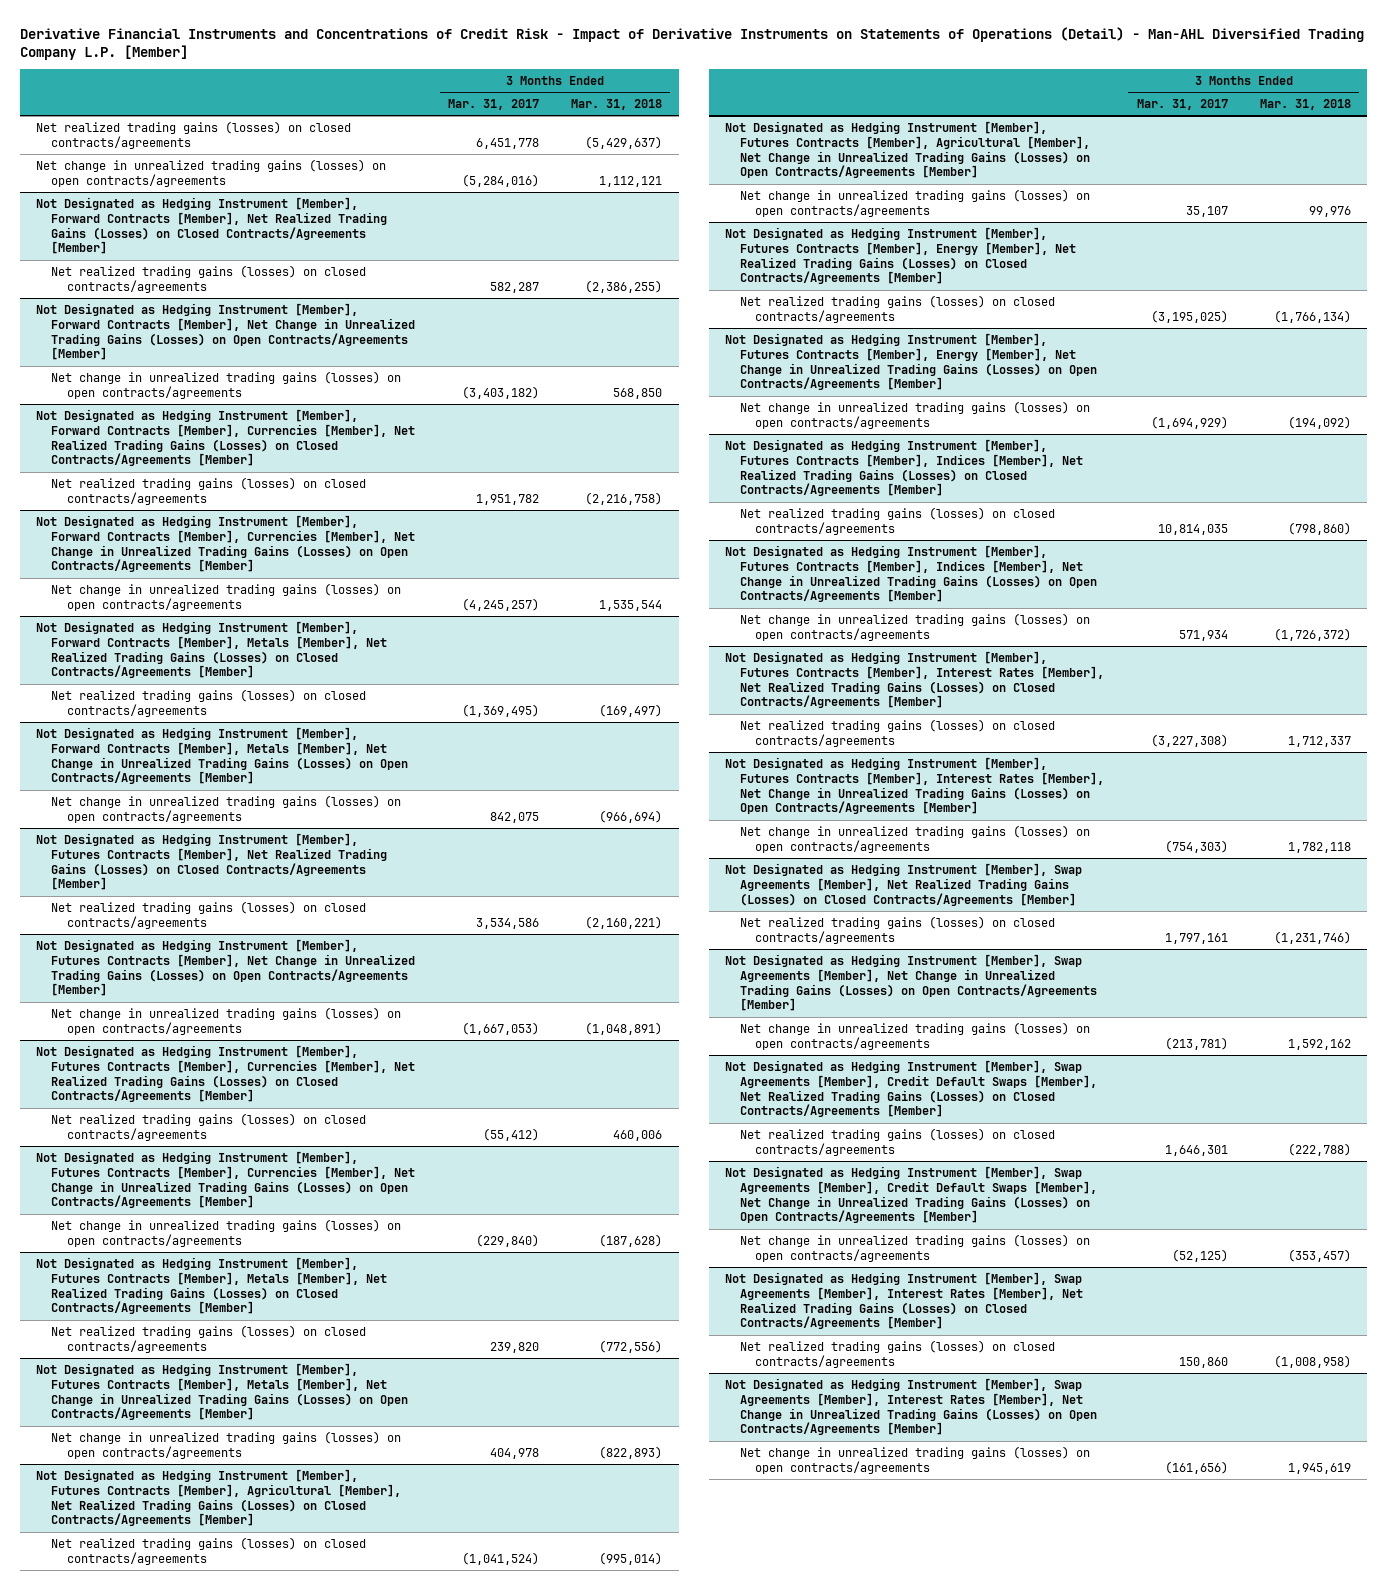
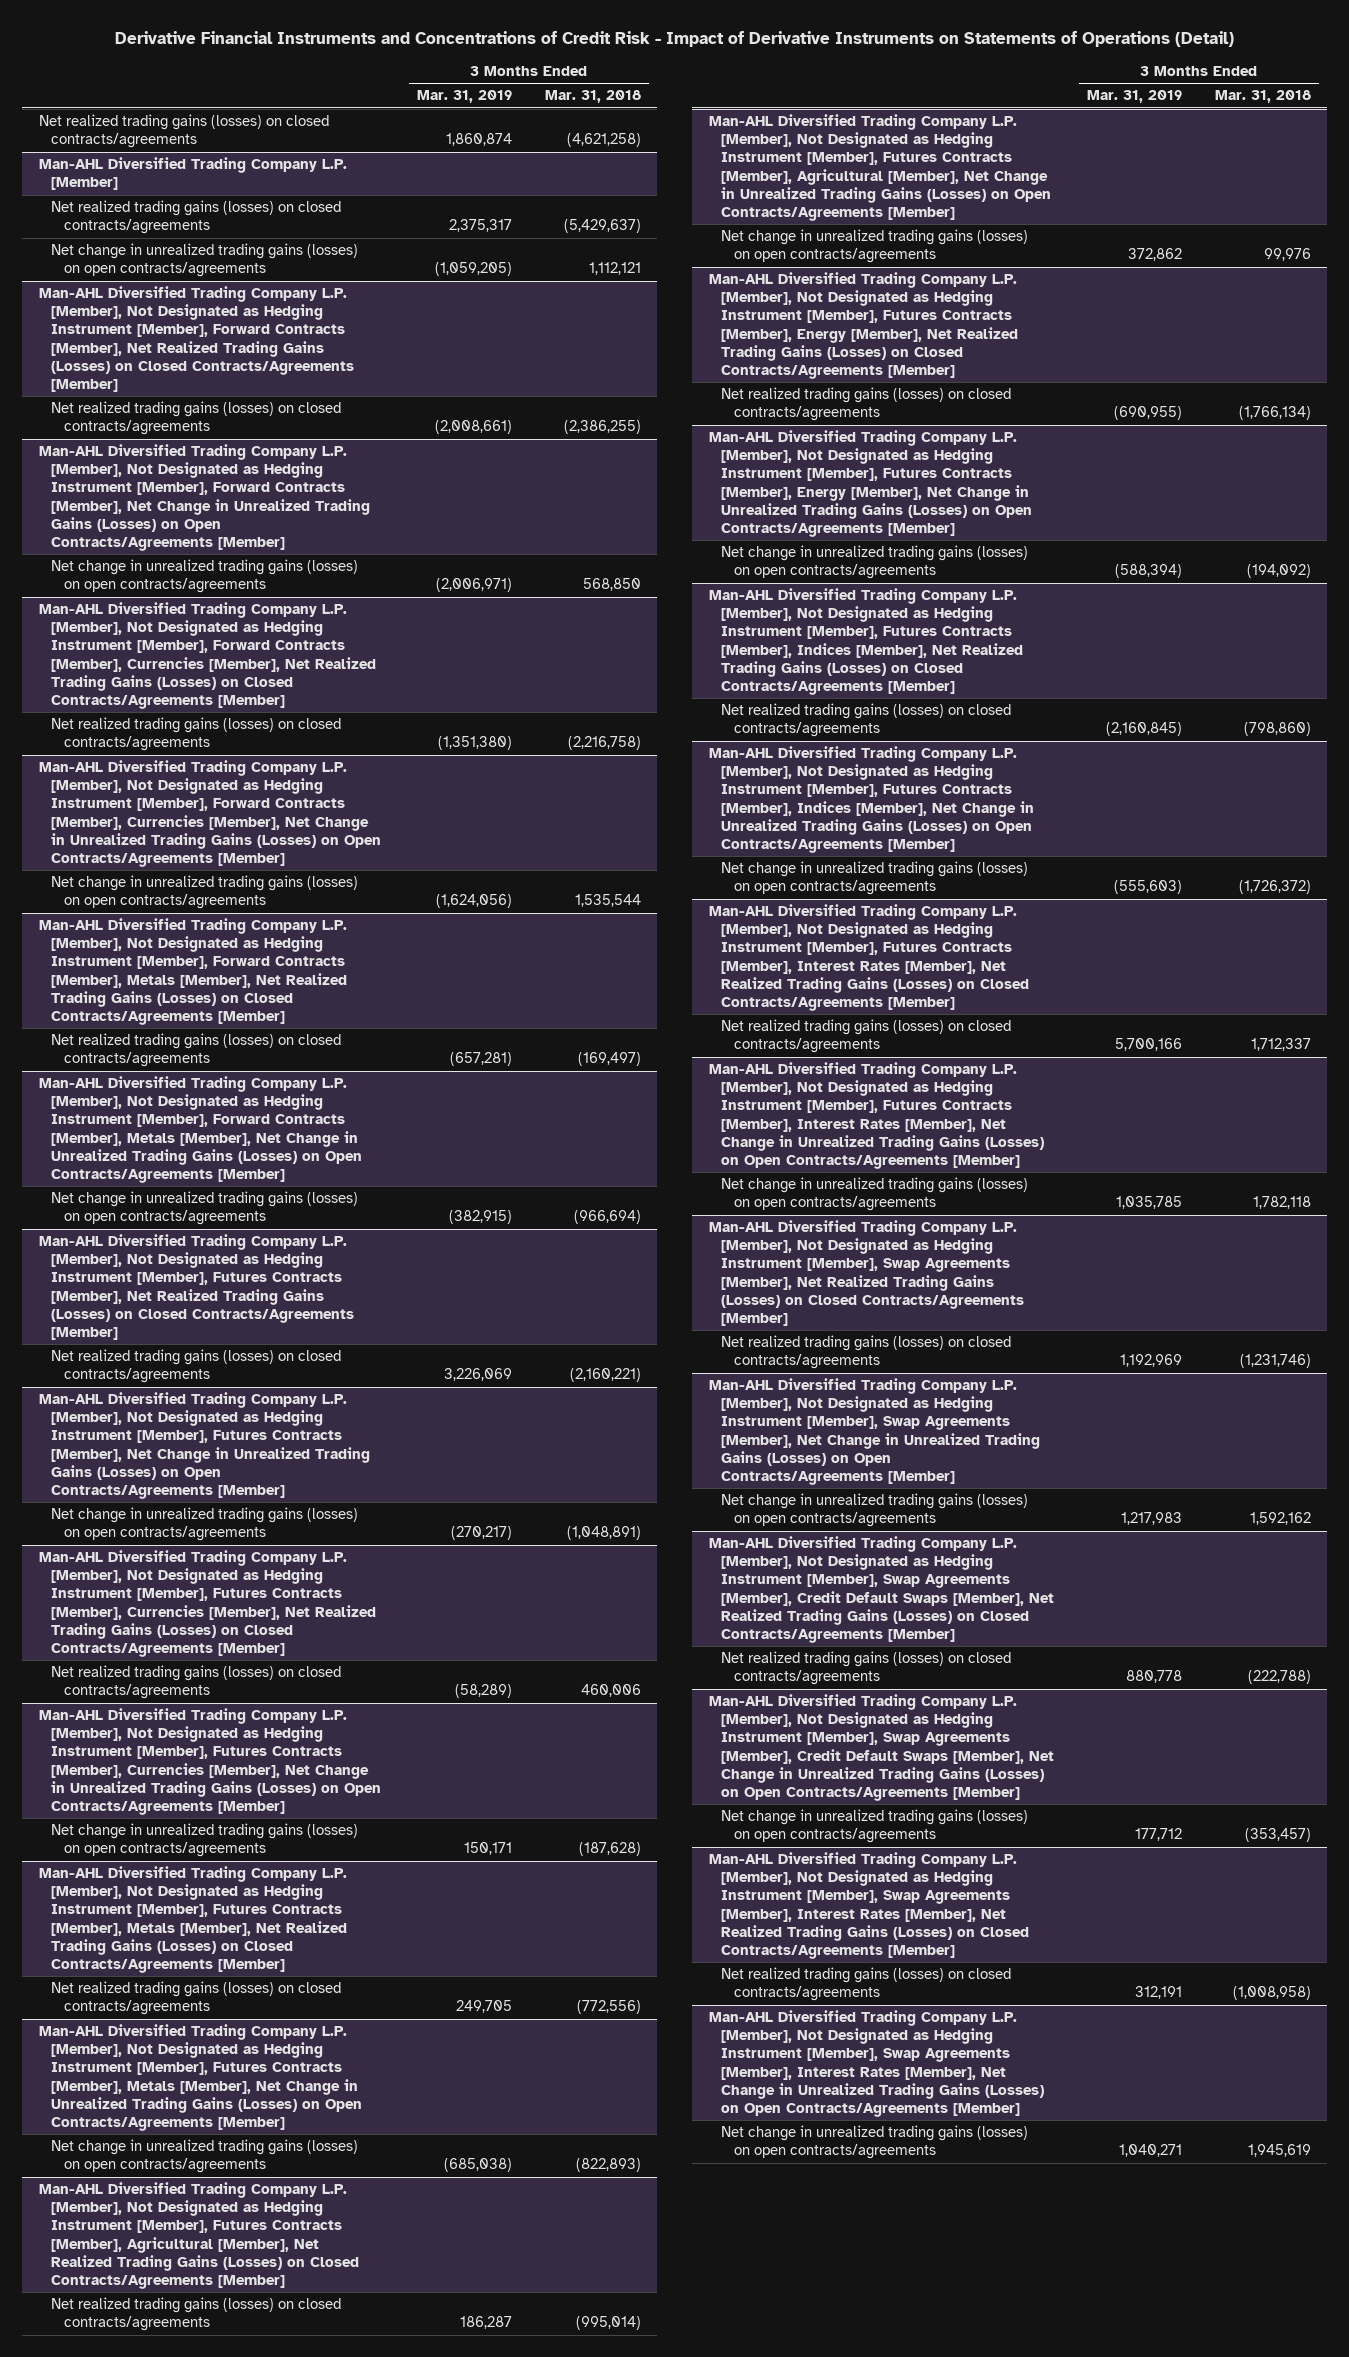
- Derivative Financial Instruments and Concentrations of Credit Risk - Impact of Derivative Instruments on Statements of Operations (Detail) - Man-AHL Diversified Trading Company L.P. [Member]
+ Derivative Financial Instruments and Concentrations of Credit Risk - Impact of Derivative Instruments on Statements of Operations (Detail)
- | 3 Months Ended Mar. 31, 2017 | 3 Months Ended Mar. 31, 2018
+ | 3 Months Ended Mar. 31, 2019 | 3 Months Ended Mar. 31, 2018
+ Net realized trading gains (losses) on closed contracts/agreements | 1,860,874 | (4,621,258)
+ Man-AHL Diversified Trading Company L.P. [Member]
- Not Designated as Hedging Instrument [Member], Forward Contracts [Member], Net Realized Trading Gains (Losses) on Closed Contracts/Agreements [Member]
+ Man-AHL Diversified Trading Company L.P. [Member], Not Designated as Hedging Instrument [Member], Forward Contracts [Member], Net Realized Trading Gains (Losses) on Closed Contracts/Agreements [Member]
- Not Designated as Hedging Instrument [Member], Forward Contracts [Member], Net Change in Unrealized Trading Gains (Losses) on Open Contracts/Agreements [Member]
+ Man-AHL Diversified Trading Company L.P. [Member], Not Designated as Hedging Instrument [Member], Forward Contracts [Member], Net Change in Unrealized Trading Gains (Losses) on Open Contracts/Agreements [Member]
- Not Designated as Hedging Instrument [Member], Forward Contracts [Member], Currencies [Member], Net Realized Trading Gains (Losses) on Closed Contracts/Agreements [Member]
+ Man-AHL Diversified Trading Company L.P. [Member], Not Designated as Hedging Instrument [Member], Forward Contracts [Member], Currencies [Member], Net Realized Trading Gains (Losses) on Closed Contracts/Agreements [Member]
- Not Designated as Hedging Instrument [Member], Forward Contracts [Member], Currencies [Member], Net Change in Unrealized Trading Gains (Losses) on Open Contracts/Agreements [Member]
+ Man-AHL Diversified Trading Company L.P. [Member], Not Designated as Hedging Instrument [Member], Forward Contracts [Member], Currencies [Member], Net Change in Unrealized Trading Gains (Losses) on Open Contracts/Agreements [Member]
- Not Designated as Hedging Instrument [Member], Forward Contracts [Member], Metals [Member], Net Realized Trading Gains (Losses) on Closed Contracts/Agreements [Member]
+ Man-AHL Diversified Trading Company L.P. [Member], Not Designated as Hedging Instrument [Member], Forward Contracts [Member], Metals [Member], Net Realized Trading Gains (Losses) on Closed Contracts/Agreements [Member]
- Not Designated as Hedging Instrument [Member], Forward Contracts [Member], Metals [Member], Net Change in Unrealized Trading Gains (Losses) on Open Contracts/Agreements [Member]
+ Man-AHL Diversified Trading Company L.P. [Member], Not Designated as Hedging Instrument [Member], Forward Contracts [Member], Metals [Member], Net Change in Unrealized Trading Gains (Losses) on Open Contracts/Agreements [Member]
- Not Designated as Hedging Instrument [Member], Futures Contracts [Member], Net Realized Trading Gains (Losses) on Closed Contracts/Agreements [Member]
+ Man-AHL Diversified Trading Company L.P. [Member], Not Designated as Hedging Instrument [Member], Futures Contracts [Member], Net Realized Trading Gains (Losses) on Closed Contracts/Agreements [Member]
- Not Designated as Hedging Instrument [Member], Futures Contracts [Member], Net Change in Unrealized Trading Gains (Losses) on Open Contracts/Agreements [Member]
+ Man-AHL Diversified Trading Company L.P. [Member], Not Designated as Hedging Instrument [Member], Futures Contracts [Member], Net Change in Unrealized Trading Gains (Losses) on Open Contracts/Agreements [Member]
- Not Designated as Hedging Instrument [Member], Futures Contracts [Member], Currencies [Member], Net Realized Trading Gains (Losses) on Closed Contracts/Agreements [Member]
+ Man-AHL Diversified Trading Company L.P. [Member], Not Designated as Hedging Instrument [Member], Futures Contracts [Member], Currencies [Member], Net Realized Trading Gains (Losses) on Closed Contracts/Agreements [Member]
- Not Designated as Hedging Instrument [Member], Futures Contracts [Member], Currencies [Member], Net Change in Unrealized Trading Gains (Losses) on Open Contracts/Agreements [Member]
+ Man-AHL Diversified Trading Company L.P. [Member], Not Designated as Hedging Instrument [Member], Futures Contracts [Member], Currencies [Member], Net Change in Unrealized Trading Gains (Losses) on Open Contracts/Agreements [Member]
- Not Designated as Hedging Instrument [Member], Futures Contracts [Member], Metals [Member], Net Realized Trading Gains (Losses) on Closed Contracts/Agreements [Member]
+ Man-AHL Diversified Trading Company L.P. [Member], Not Designated as Hedging Instrument [Member], Futures Contracts [Member], Metals [Member], Net Realized Trading Gains (Losses) on Closed Contracts/Agreements [Member]
- Not Designated as Hedging Instrument [Member], Futures Contracts [Member], Metals [Member], Net Change in Unrealized Trading Gains (Losses) on Open Contracts/Agreements [Member]
+ Man-AHL Diversified Trading Company L.P. [Member], Not Designated as Hedging Instrument [Member], Futures Contracts [Member], Metals [Member], Net Change in Unrealized Trading Gains (Losses) on Open Contracts/Agreements [Member]
- Not Designated as Hedging Instrument [Member], Futures Contracts [Member], Agricultural [Member], Net Realized Trading Gains (Losses) on Closed Contracts/Agreements [Member]
+ Man-AHL Diversified Trading Company L.P. [Member], Not Designated as Hedging Instrument [Member], Futures Contracts [Member], Agricultural [Member], Net Realized Trading Gains (Losses) on Closed Contracts/Agreements [Member]
- Not Designated as Hedging Instrument [Member], Futures Contracts [Member], Agricultural [Member], Net Change in Unrealized Trading Gains (Losses) on Open Contracts/Agreements [Member]
+ Man-AHL Diversified Trading Company L.P. [Member], Not Designated as Hedging Instrument [Member], Futures Contracts [Member], Agricultural [Member], Net Change in Unrealized Trading Gains (Losses) on Open Contracts/Agreements [Member]
- Not Designated as Hedging Instrument [Member], Futures Contracts [Member], Energy [Member], Net Realized Trading Gains (Losses) on Closed Contracts/Agreements [Member]
+ Man-AHL Diversified Trading Company L.P. [Member], Not Designated as Hedging Instrument [Member], Futures Contracts [Member], Energy [Member], Net Realized Trading Gains (Losses) on Closed Contracts/Agreements [Member]
- Not Designated as Hedging Instrument [Member], Futures Contracts [Member], Energy [Member], Net Change in Unrealized Trading Gains (Losses) on Open Contracts/Agreements [Member]
+ Man-AHL Diversified Trading Company L.P. [Member], Not Designated as Hedging Instrument [Member], Futures Contracts [Member], Energy [Member], Net Change in Unrealized Trading Gains (Losses) on Open Contracts/Agreements [Member]
- Not Designated as Hedging Instrument [Member], Futures Contracts [Member], Indices [Member], Net Realized Trading Gains (Losses) on Closed Contracts/Agreements [Member]
+ Man-AHL Diversified Trading Company L.P. [Member], Not Designated as Hedging Instrument [Member], Futures Contracts [Member], Indices [Member], Net Realized Trading Gains (Losses) on Closed Contracts/Agreements [Member]
- Not Designated as Hedging Instrument [Member], Futures Contracts [Member], Indices [Member], Net Change in Unrealized Trading Gains (Losses) on Open Contracts/Agreements [Member]
+ Man-AHL Diversified Trading Company L.P. [Member], Not Designated as Hedging Instrument [Member], Futures Contracts [Member], Indices [Member], Net Change in Unrealized Trading Gains (Losses) on Open Contracts/Agreements [Member]
- Not Designated as Hedging Instrument [Member], Futures Contracts [Member], Interest Rates [Member], Net Realized Trading Gains (Losses) on Closed Contracts/Agreements [Member]
+ Man-AHL Diversified Trading Company L.P. [Member], Not Designated as Hedging Instrument [Member], Futures Contracts [Member], Interest Rates [Member], Net Realized Trading Gains (Losses) on Closed Contracts/Agreements [Member]
- Not Designated as Hedging Instrument [Member], Futures Contracts [Member], Interest Rates [Member], Net Change in Unrealized Trading Gains (Losses) on Open Contracts/Agreements [Member]
+ Man-AHL Diversified Trading Company L.P. [Member], Not Designated as Hedging Instrument [Member], Futures Contracts [Member], Interest Rates [Member], Net Change in Unrealized Trading Gains (Losses) on Open Contracts/Agreements [Member]
- Not Designated as Hedging Instrument [Member], Swap Agreements [Member], Net Realized Trading Gains (Losses) on Closed Contracts/Agreements [Member]
+ Man-AHL Diversified Trading Company L.P. [Member], Not Designated as Hedging Instrument [Member], Swap Agreements [Member], Net Realized Trading Gains (Losses) on Closed Contracts/Agreements [Member]
- Not Designated as Hedging Instrument [Member], Swap Agreements [Member], Net Change in Unrealized Trading Gains (Losses) on Open Contracts/Agreements [Member]
+ Man-AHL Diversified Trading Company L.P. [Member], Not Designated as Hedging Instrument [Member], Swap Agreements [Member], Net Change in Unrealized Trading Gains (Losses) on Open Contracts/Agreements [Member]
- Not Designated as Hedging Instrument [Member], Swap Agreements [Member], Credit Default Swaps [Member], Net Realized Trading Gains (Losses) on Closed Contracts/Agreements [Member]
+ Man-AHL Diversified Trading Company L.P. [Member], Not Designated as Hedging Instrument [Member], Swap Agreements [Member], Credit Default Swaps [Member], Net Realized Trading Gains (Losses) on Closed Contracts/Agreements [Member]
- Not Designated as Hedging Instrument [Member], Swap Agreements [Member], Credit Default Swaps [Member], Net Change in Unrealized Trading Gains (Losses) on Open Contracts/Agreements [Member]
+ Man-AHL Diversified Trading Company L.P. [Member], Not Designated as Hedging Instrument [Member], Swap Agreements [Member], Credit Default Swaps [Member], Net Change in Unrealized Trading Gains (Losses) on Open Contracts/Agreements [Member]
- Not Designated as Hedging Instrument [Member], Swap Agreements [Member], Interest Rates [Member], Net Realized Trading Gains (Losses) on Closed Contracts/Agreements [Member]
+ Man-AHL Diversified Trading Company L.P. [Member], Not Designated as Hedging Instrument [Member], Swap Agreements [Member], Interest Rates [Member], Net Realized Trading Gains (Losses) on Closed Contracts/Agreements [Member]
- Not Designated as Hedging Instrument [Member], Swap Agreements [Member], Interest Rates [Member], Net Change in Unrealized Trading Gains (Losses) on Open Contracts/Agreements [Member]
+ Man-AHL Diversified Trading Company L.P. [Member], Not Designated as Hedging Instrument [Member], Swap Agreements [Member], Interest Rates [Member], Net Change in Unrealized Trading Gains (Losses) on Open Contracts/Agreements [Member]

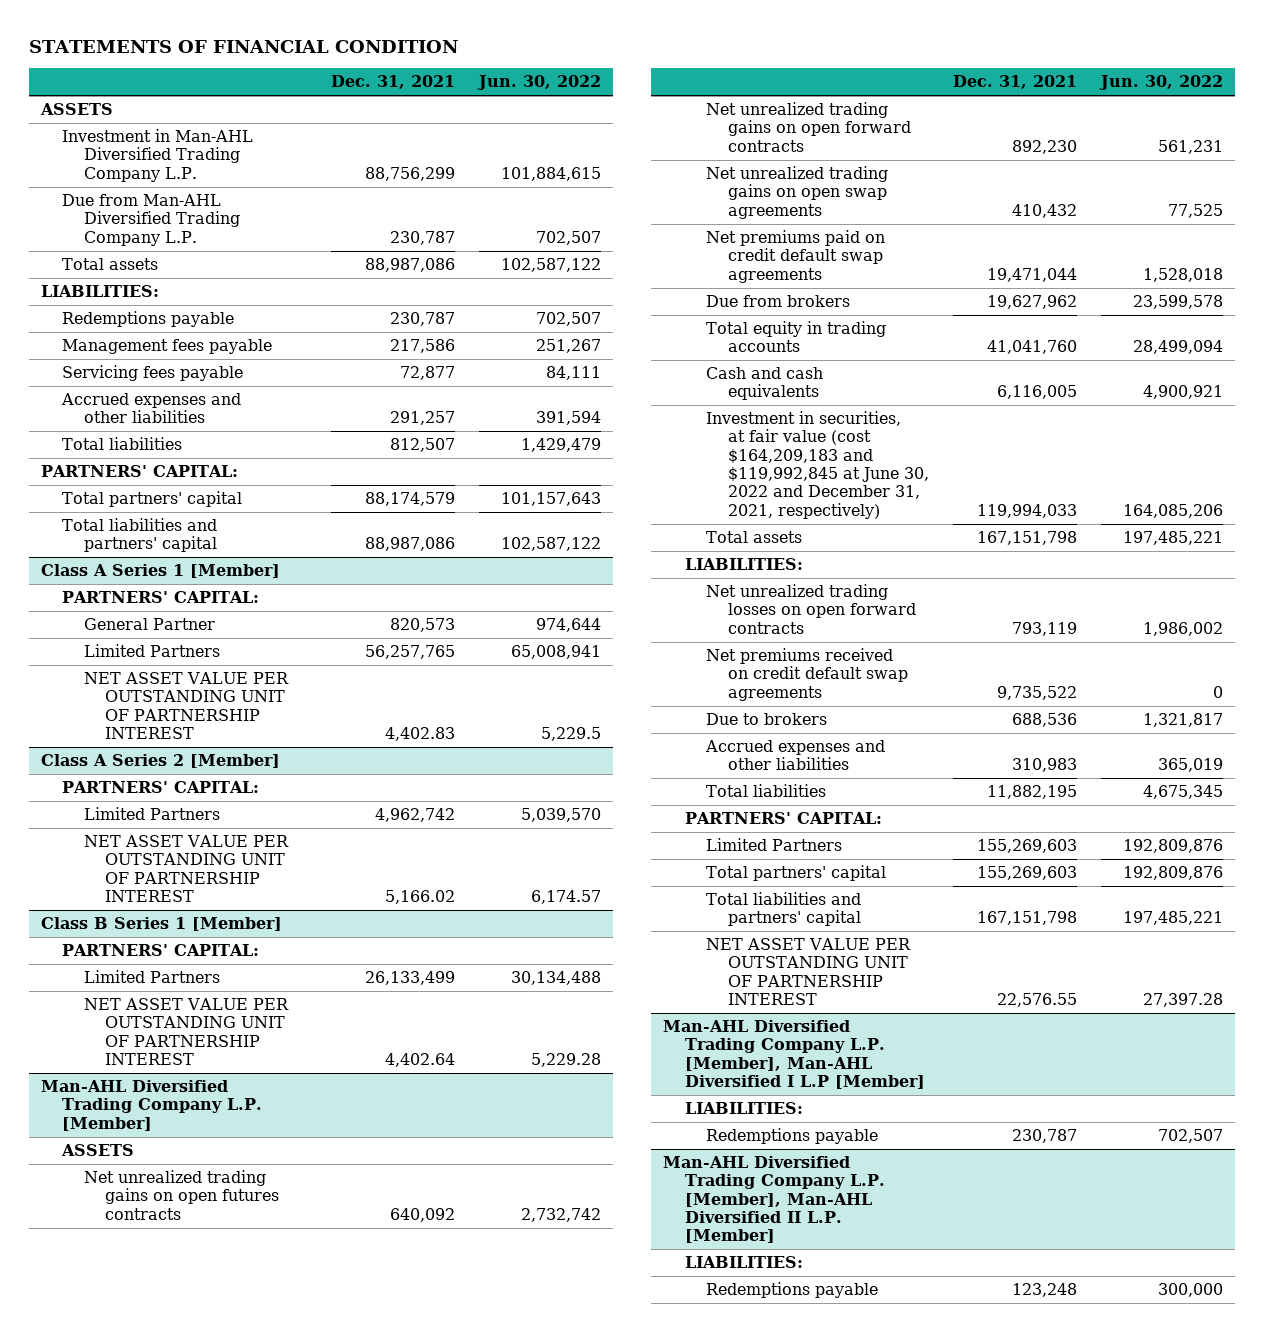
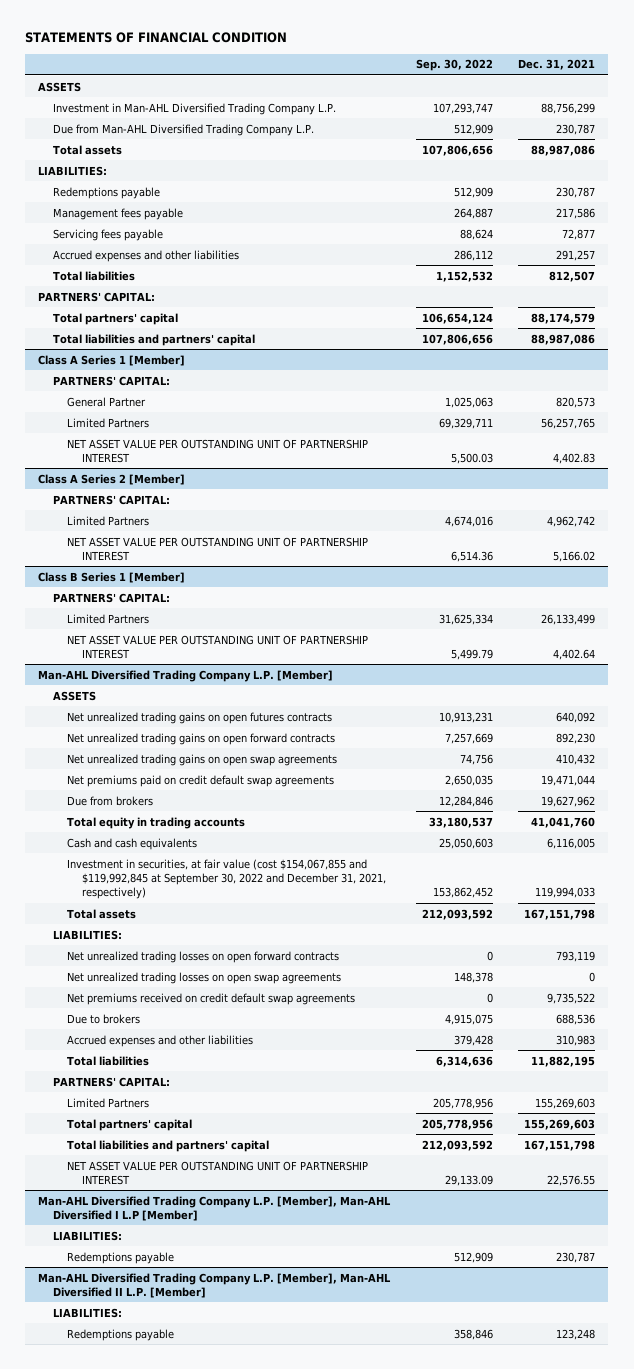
- | Dec. 31, 2021 | Jun. 30, 2022
+ | Sep. 30, 2022 | Dec. 31, 2021
@ Man-AHL Diversified Trading Company L.P. [Member]
- Investment in securities, at fair value (cost $164,209,183 and $119,992,845 at June 30, 2022 and December 31, 2021, respectively) | 119,994,033 | 164,085,206
+ Investment in securities, at fair value (cost $154,067,855 and $119,992,845 at September 30, 2022 and December 31, 2021, respectively) | 153,862,452 | 119,994,033
+ Net unrealized trading losses on open swap agreements | 148,378 | 0

